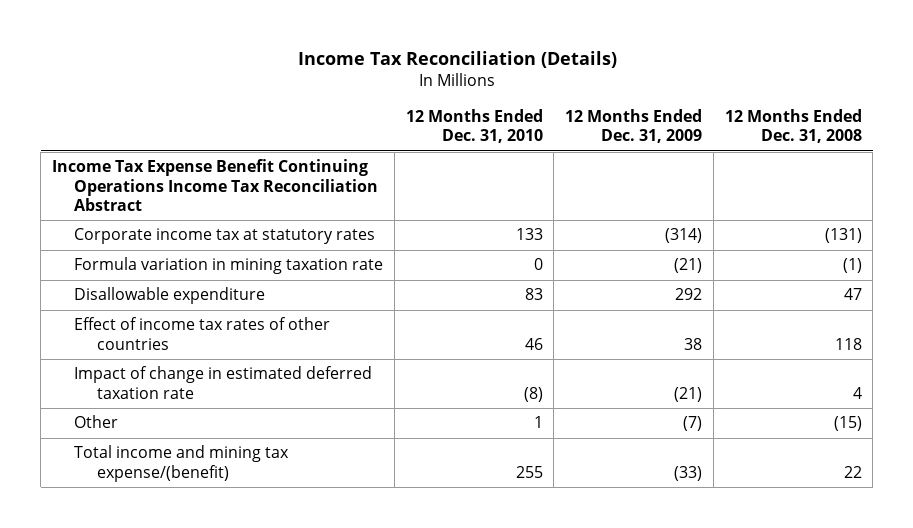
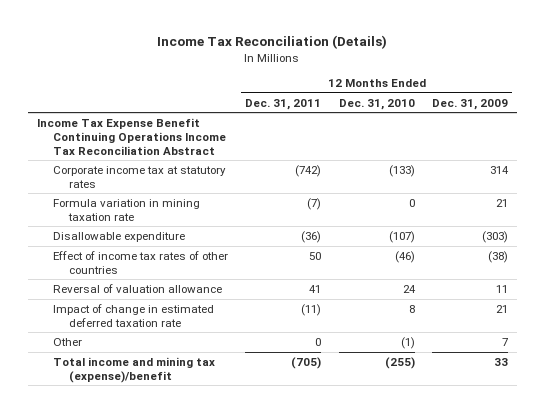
- | 12 Months Ended Dec. 31, 2010 | 12 Months Ended Dec. 31, 2009 | 12 Months Ended Dec. 31, 2008
+ | 12 Months Ended Dec. 31, 2011 | 12 Months Ended Dec. 31, 2010 | 12 Months Ended Dec. 31, 2009
- Corporate income tax at statutory rates | 133 | (314) | (131)
- Formula variation in mining taxation rate | 0 | (21) | (1)
- Disallowable expenditure | 83 | 292 | 47
- Effect of income tax rates of other countries | 46 | 38 | 118
- Impact of change in estimated deferred taxation rate | (8) | (21) | 4
- Other | 1 | (7) | (15)
- Total income and mining tax expense/(benefit) | 255 | (33) | 22
+ Corporate income tax at statutory rates | (742) | (133) | 314
+ Formula variation in mining taxation rate | (7) | 0 | 21
+ Disallowable expenditure | (36) | (107) | (303)
+ Effect of income tax rates of other countries | 50 | (46) | (38)
+ Reversal of valuation allowance | 41 | 24 | 11
+ Impact of change in estimated deferred taxation rate | (11) | 8 | 21
+ Other | 0 | (1) | 7
+ Total income and mining tax (expense)/benefit | (705) | (255) | 33

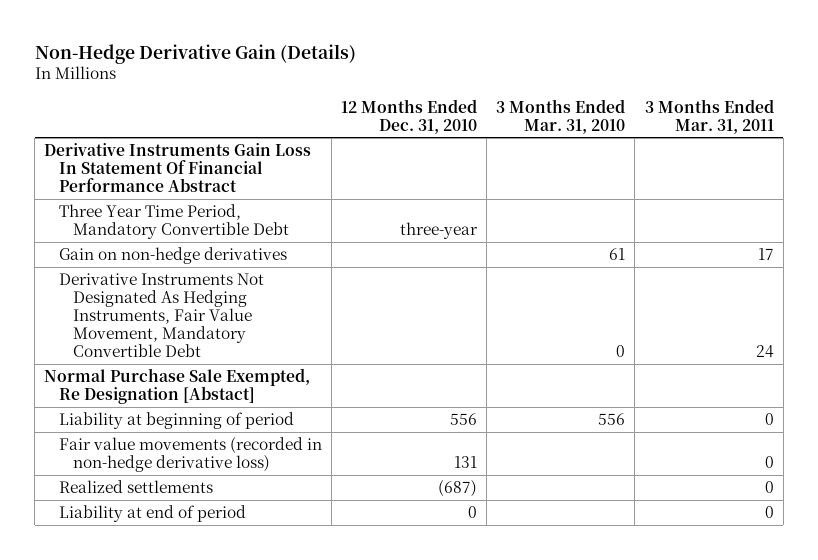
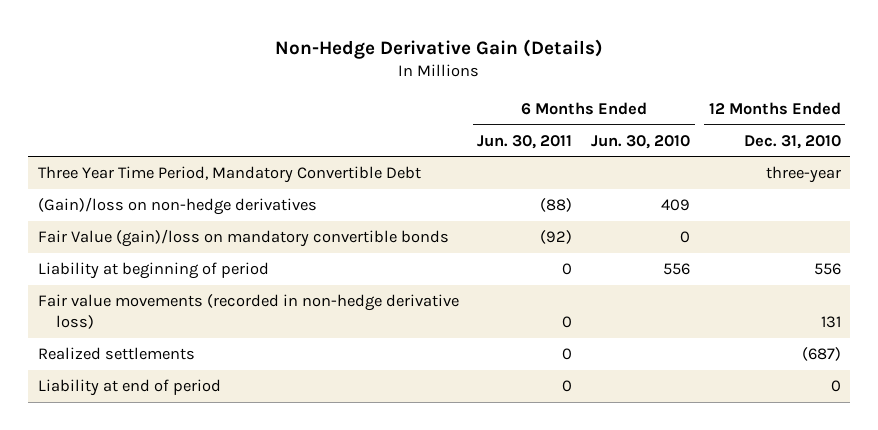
- | 12 Months Ended Dec. 31, 2010 | 3 Months Ended Mar. 31, 2010 | 3 Months Ended Mar. 31, 2011
+ | 6 Months Ended Jun. 30, 2011 | 6 Months Ended Jun. 30, 2010 | 12 Months Ended Dec. 31, 2010
- Derivative Instruments Gain Loss In Statement Of Financial Performance Abstract
- Gain on non-hedge derivatives | | 61 | 17
- Derivative Instruments Not Designated As Hedging Instruments, Fair Value Movement, Mandatory Convertible Debt | | 0 | 24
- Normal Purchase Sale Exempted, Re Designation [Abstact]
+ (Gain)/loss on non-hedge derivatives | (88) | 409 |
+ Fair Value (gain)/loss on mandatory convertible bonds | (92) | 0 |

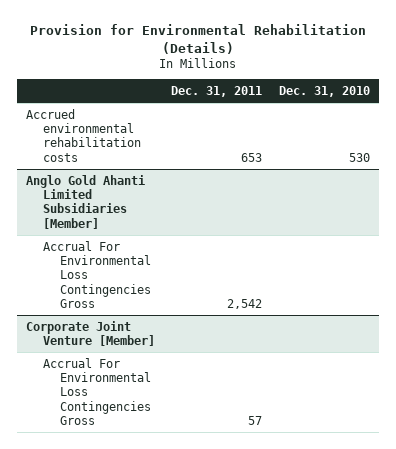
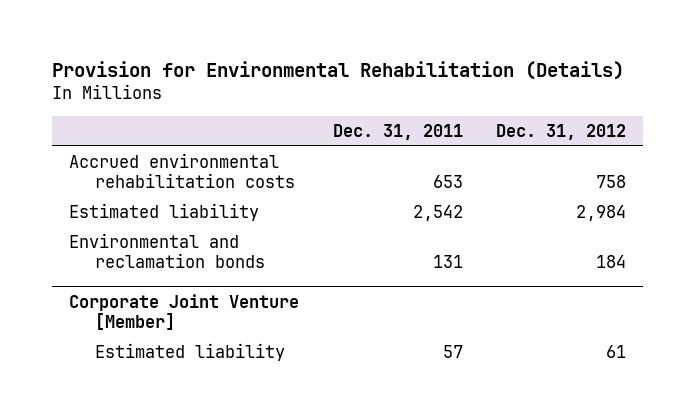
- | Dec. 31, 2011 | Dec. 31, 2010
+ | Dec. 31, 2011 | Dec. 31, 2012
- Anglo Gold Ahanti Limited Subsidiaries [Member]
- Accrual For Environmental Loss Contingencies Gross | 2,542 |
+ Estimated liability | 2,542 | 2,984
+ Environmental and reclamation bonds | 131 | 184
@ Corporate Joint Venture [Member]
- Accrual For Environmental Loss Contingencies Gross | 57 |
+ Estimated liability | 57 | 61

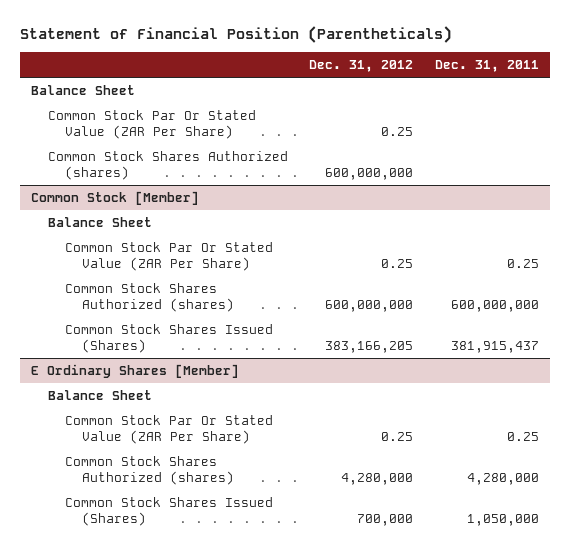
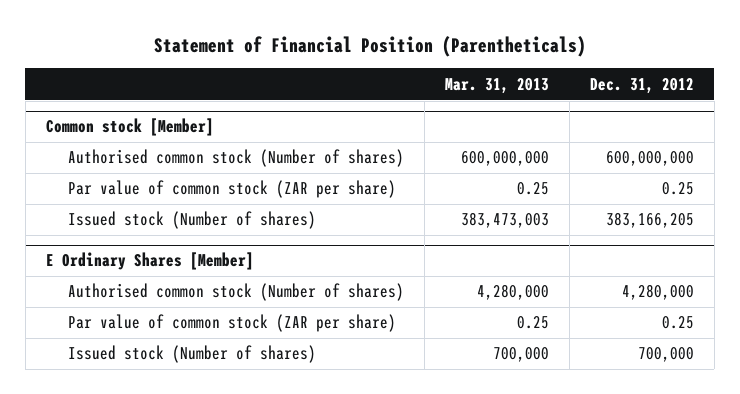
- | Dec. 31, 2012 | Dec. 31, 2011
+ | Mar. 31, 2013 | Dec. 31, 2012
- Balance Sheet
- Common Stock Par Or Stated Value (ZAR Per Share) | 0.25 |
- Common Stock Shares Authorized (shares) | 600,000,000 |
- Common Stock [Member]
- Balance Sheet
- Common Stock Par Or Stated Value (ZAR Per Share) | 0.25 | 0.25
- Common Stock Shares Authorized (shares) | 600,000,000 | 600,000,000
- Common Stock Shares Issued (Shares) | 383,166,205 | 381,915,437
+ Common stock [Member]
+ Authorised common stock (Number of shares) | 600,000,000 | 600,000,000
+ Par value of common stock (ZAR per share) | 0.25 | 0.25
+ Issued stock (Number of shares) | 383,473,003 | 383,166,205
@ E Ordinary Shares [Member]
- Balance Sheet
- Common Stock Par Or Stated Value (ZAR Per Share) | 0.25 | 0.25
- Common Stock Shares Authorized (shares) | 4,280,000 | 4,280,000
- Common Stock Shares Issued (Shares) | 700,000 | 1,050,000
+ Authorised common stock (Number of shares) | 4,280,000 | 4,280,000
+ Par value of common stock (ZAR per share) | 0.25 | 0.25
+ Issued stock (Number of shares) | 700,000 | 700,000

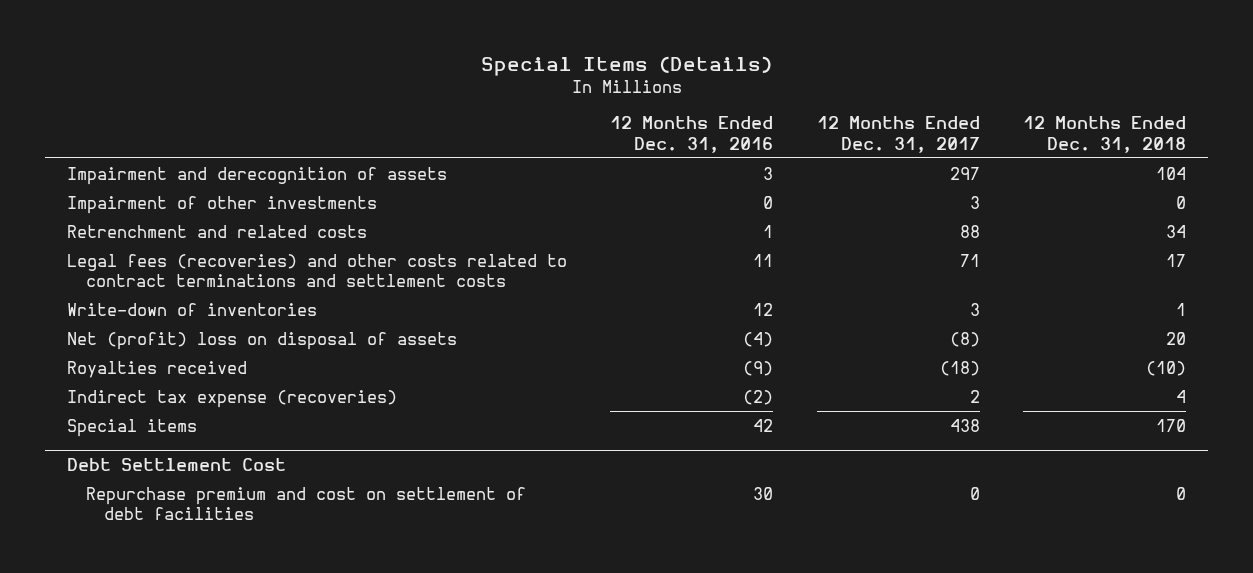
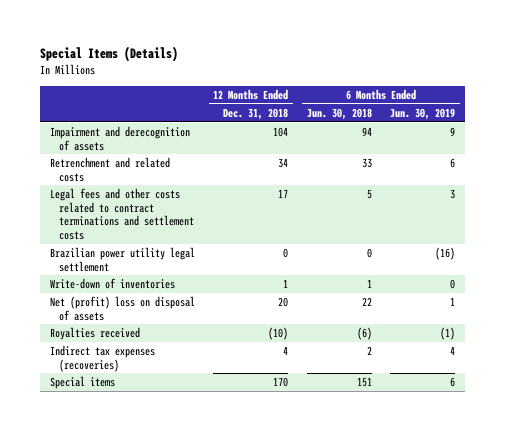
- | 12 Months Ended Dec. 31, 2016 | 12 Months Ended Dec. 31, 2017 | 12 Months Ended Dec. 31, 2018
+ | 12 Months Ended Dec. 31, 2018 | 6 Months Ended Jun. 30, 2018 | 6 Months Ended Jun. 30, 2019
- Impairment of other investments | 0 | 3 | 0
- Legal fees (recoveries) and other costs related to contract terminations and settlement costs | 11 | 71 | 17
+ Legal fees and other costs related to contract terminations and settlement costs | 17 | 5 | 3
+ Brazilian power utility legal settlement | 0 | 0 | (16)
- Indirect tax expense (recoveries) | (2) | 2 | 4
+ Indirect tax expenses (recoveries) | 4 | 2 | 4
- Debt Settlement Cost
- Repurchase premium and cost on settlement of debt facilities | 30 | 0 | 0

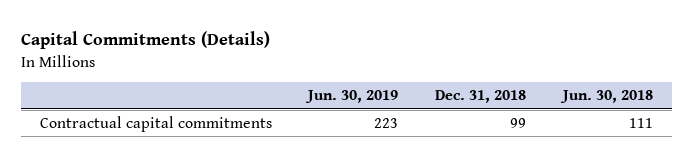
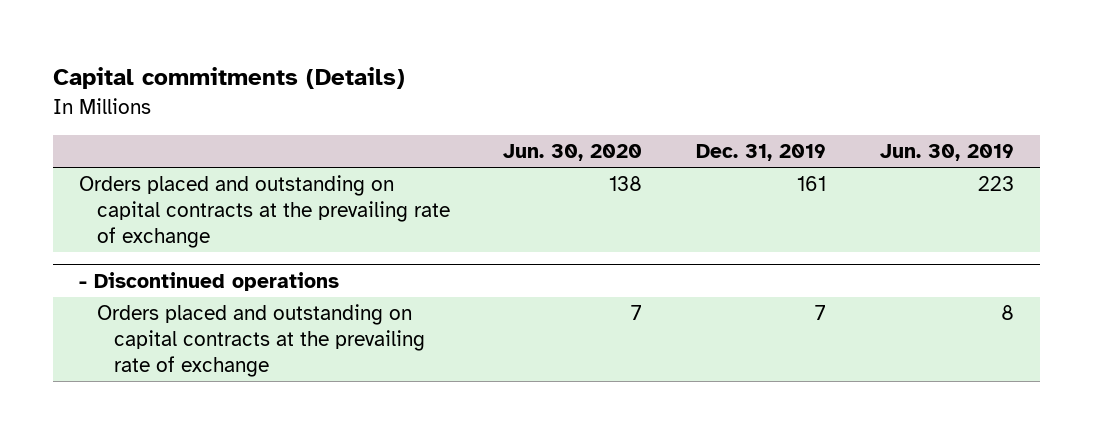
- Capital Commitments (Details)
+ Capital commitments (Details)
- | Jun. 30, 2019 | Dec. 31, 2018 | Jun. 30, 2018
+ | Jun. 30, 2020 | Dec. 31, 2019 | Jun. 30, 2019
- Contractual capital commitments | 223 | 99 | 111
+ Orders placed and outstanding on capital contracts at the prevailing rate of exchange | 138 | 161 | 223
+ - Discontinued operations
+ Orders placed and outstanding on capital contracts at the prevailing rate of exchange | 7 | 7 | 8

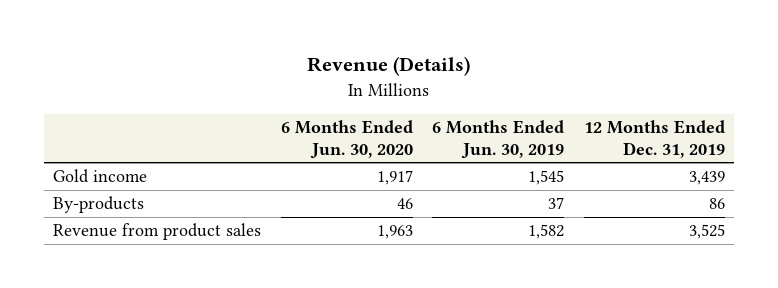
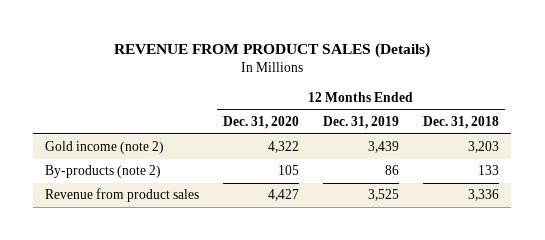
- Revenue (Details)
+ REVENUE FROM PRODUCT SALES (Details)
- | 6 Months Ended Jun. 30, 2020 | 6 Months Ended Jun. 30, 2019 | 12 Months Ended Dec. 31, 2019
+ | 12 Months Ended Dec. 31, 2020 | 12 Months Ended Dec. 31, 2019 | 12 Months Ended Dec. 31, 2018
- Gold income | 1,917 | 1,545 | 3,439
- By-products | 46 | 37 | 86
+ Gold income (note 2) | 4,322 | 3,439 | 3,203
+ By-products (note 2) | 105 | 86 | 133

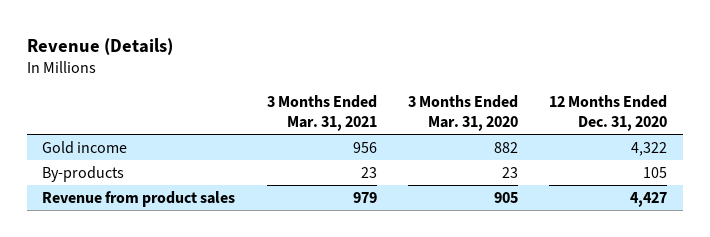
- REVENUE FROM PRODUCT SALES (Details)
+ Revenue (Details)
- | 12 Months Ended Dec. 31, 2020 | 12 Months Ended Dec. 31, 2019 | 12 Months Ended Dec. 31, 2018
+ | 3 Months Ended Mar. 31, 2021 | 3 Months Ended Mar. 31, 2020 | 12 Months Ended Dec. 31, 2020
- Gold income (note 2) | 4,322 | 3,439 | 3,203
- By-products (note 2) | 105 | 86 | 133
+ Gold income | 956 | 882 | 4,322
+ By-products | 23 | 23 | 105

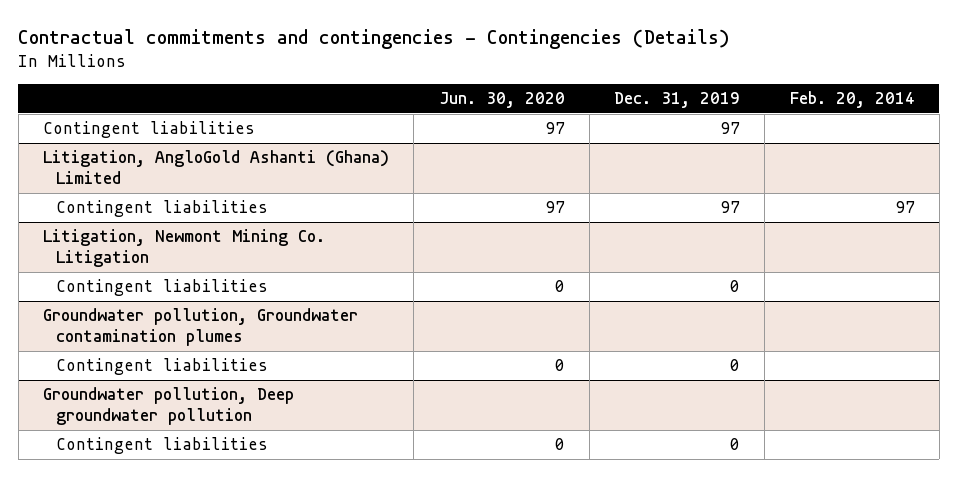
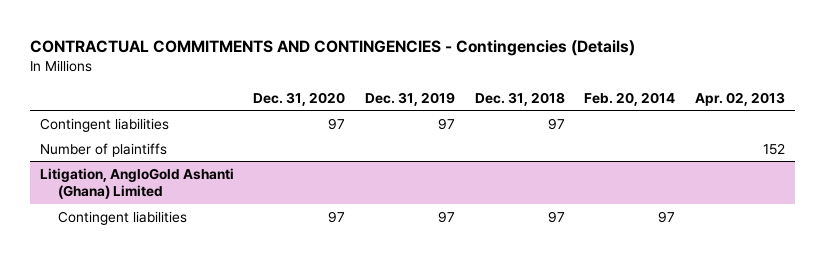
- Contractual commitments and contingencies - Contingencies (Details)
+ CONTRACTUAL COMMITMENTS AND CONTINGENCIES - Contingencies (Details)
- | Jun. 30, 2020 | Dec. 31, 2019 | Feb. 20, 2014
+ | Dec. 31, 2020 | Dec. 31, 2019 | Dec. 31, 2018 | Feb. 20, 2014 | Apr. 02, 2013
+ Number of plaintiffs | | | | | 152
- Litigation, Newmont Mining Co. Litigation
- Contingent liabilities | 0 | 0 |
- Groundwater pollution, Groundwater contamination plumes
- Contingent liabilities | 0 | 0 |
- Groundwater pollution, Deep groundwater pollution
- Contingent liabilities | 0 | 0 |

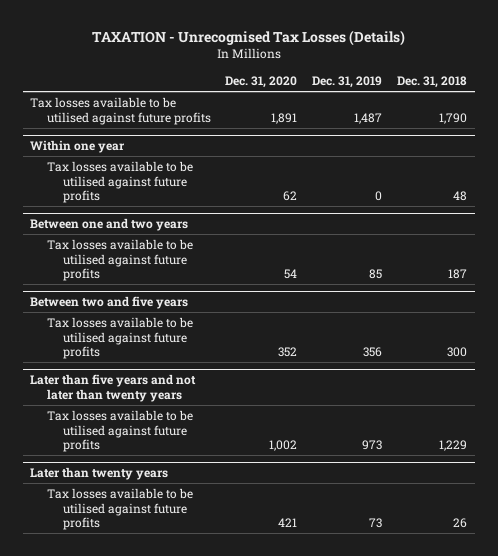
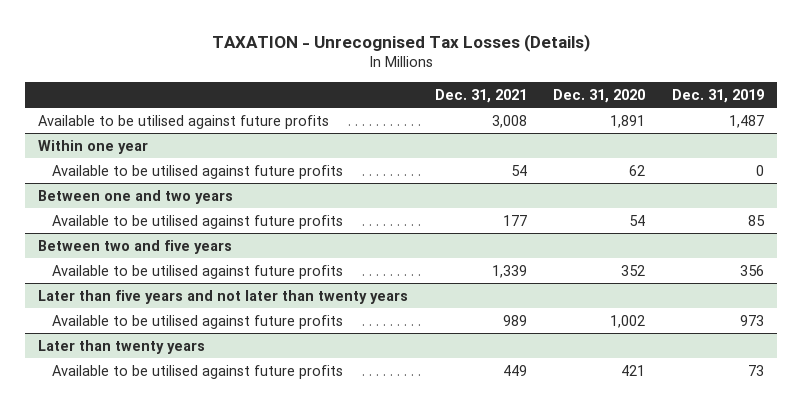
- | Dec. 31, 2020 | Dec. 31, 2019 | Dec. 31, 2018
+ | Dec. 31, 2021 | Dec. 31, 2020 | Dec. 31, 2019
- Tax losses available to be utilised against future profits | 1,891 | 1,487 | 1,790
+ Available to be utilised against future profits | 3,008 | 1,891 | 1,487
@ Within one year
- Tax losses available to be utilised against future profits | 62 | 0 | 48
+ Available to be utilised against future profits | 54 | 62 | 0
@ Between one and two years
- Tax losses available to be utilised against future profits | 54 | 85 | 187
+ Available to be utilised against future profits | 177 | 54 | 85
@ Between two and five years
- Tax losses available to be utilised against future profits | 352 | 356 | 300
+ Available to be utilised against future profits | 1,339 | 352 | 356
@ Later than five years and not later than twenty years
- Tax losses available to be utilised against future profits | 1,002 | 973 | 1,229
+ Available to be utilised against future profits | 989 | 1,002 | 973
@ Later than twenty years
- Tax losses available to be utilised against future profits | 421 | 73 | 26
+ Available to be utilised against future profits | 449 | 421 | 73

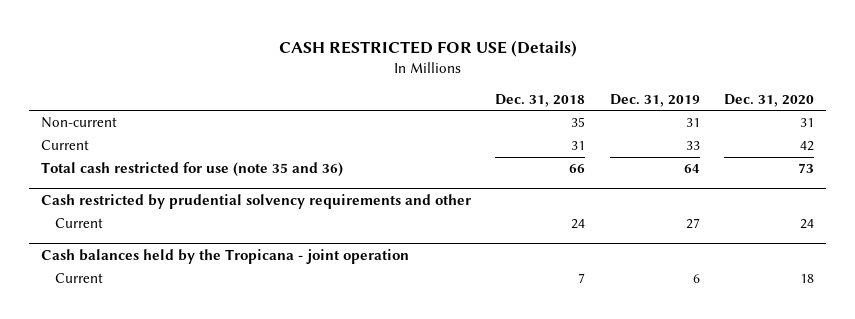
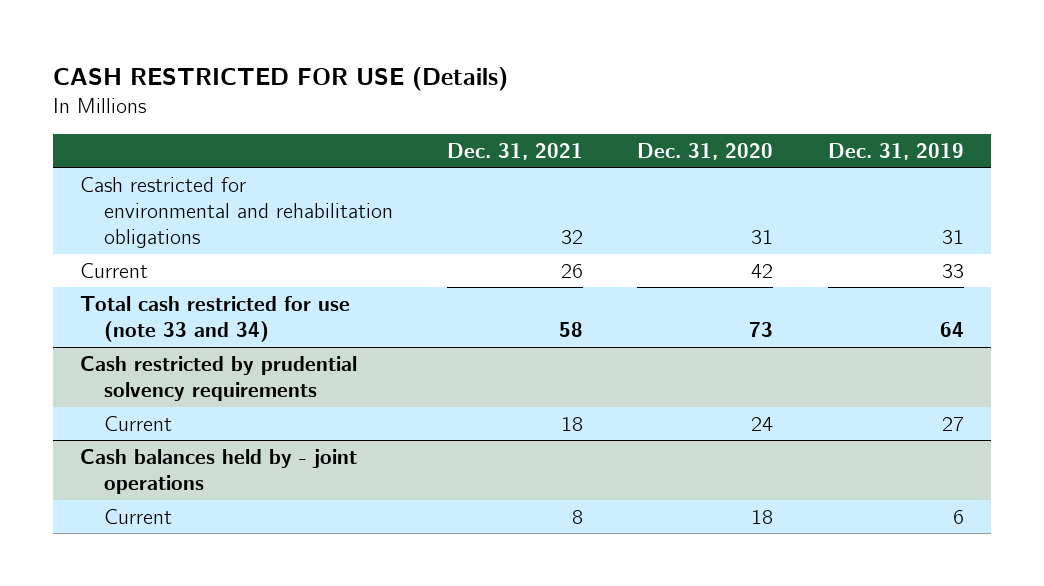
- | Dec. 31, 2018 | Dec. 31, 2019 | Dec. 31, 2020
+ | Dec. 31, 2021 | Dec. 31, 2020 | Dec. 31, 2019
- Non-current | 35 | 31 | 31
+ Cash restricted for environmental and rehabilitation obligations | 32 | 31 | 31
- Total cash restricted for use (note 35 and 36) | 66 | 64 | 73
- Cash restricted by prudential solvency requirements and other
+ Total cash restricted for use (note 33 and 34) | 58 | 73 | 64
+ Cash restricted by prudential solvency requirements
- Cash balances held by the Tropicana - joint operation
+ Cash balances held by - joint operations

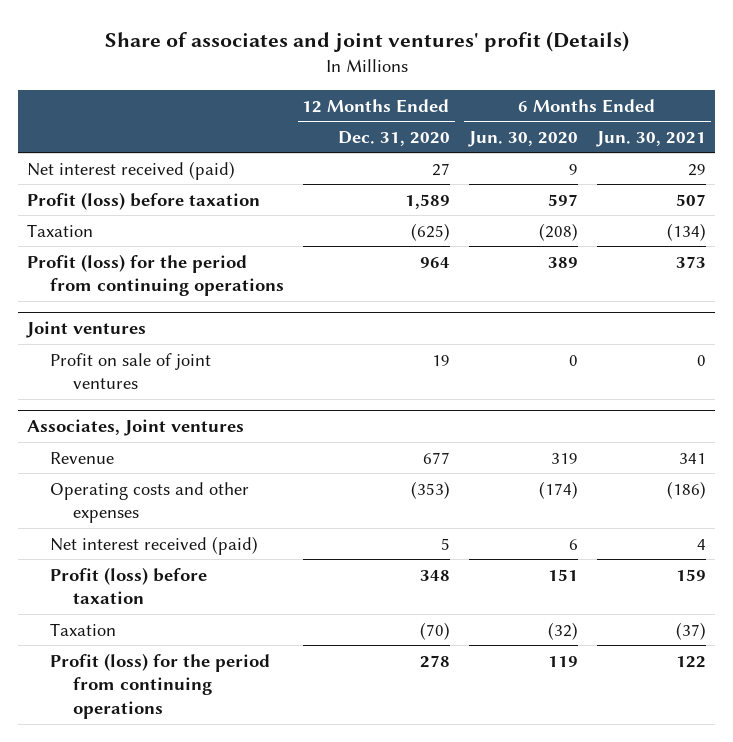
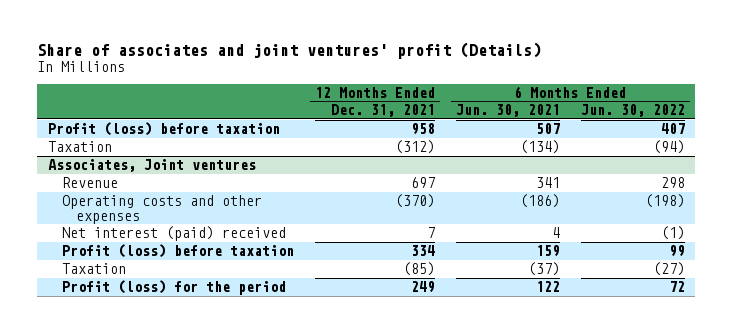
- | 12 Months Ended Dec. 31, 2020 | 6 Months Ended Jun. 30, 2020 | 6 Months Ended Jun. 30, 2021
+ | 12 Months Ended Dec. 31, 2021 | 6 Months Ended Jun. 30, 2021 | 6 Months Ended Jun. 30, 2022
- Net interest received (paid) | 27 | 9 | 29
- Profit (loss) for the period from continuing operations | 964 | 389 | 373
- Joint ventures
- Profit on sale of joint ventures | 19 | 0 | 0
@ Associates, Joint ventures
- Net interest received (paid) | 5 | 6 | 4
+ Net interest (paid) received | 7 | 4 | (1)
- Profit (loss) for the period from continuing operations | 278 | 119 | 122
+ Profit (loss) for the period | 249 | 122 | 72

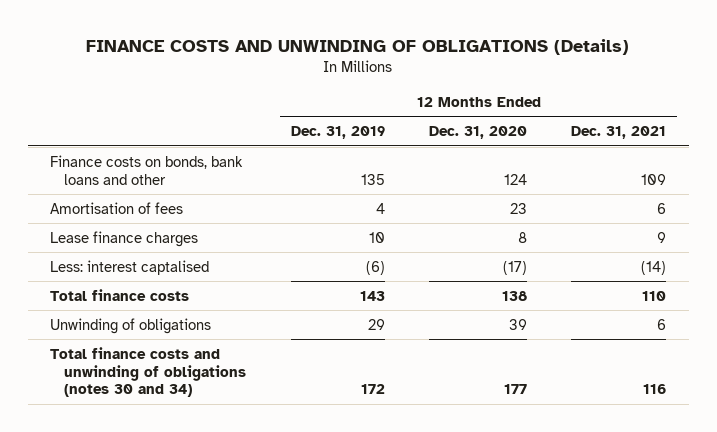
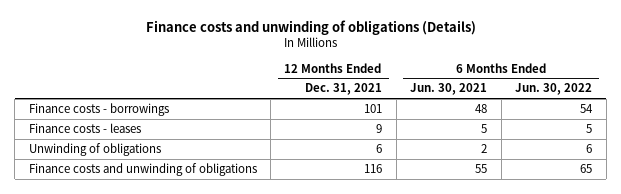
- FINANCE COSTS AND UNWINDING OF OBLIGATIONS (Details)
+ Finance costs and unwinding of obligations (Details)
- | 12 Months Ended Dec. 31, 2019 | 12 Months Ended Dec. 31, 2020 | 12 Months Ended Dec. 31, 2021
+ | 12 Months Ended Dec. 31, 2021 | 6 Months Ended Jun. 30, 2021 | 6 Months Ended Jun. 30, 2022
- Finance costs on bonds, bank loans and other | 135 | 124 | 109
- Amortisation of fees | 4 | 23 | 6
- Lease finance charges | 10 | 8 | 9
- Less: interest captalised | (6) | (17) | (14)
- Total finance costs | 143 | 138 | 110
+ Finance costs - borrowings | 101 | 48 | 54
+ Finance costs - leases | 9 | 5 | 5
- Total finance costs and unwinding of obligations (notes 30 and 34) | 172 | 177 | 116
+ Finance costs and unwinding of obligations | 116 | 55 | 65

